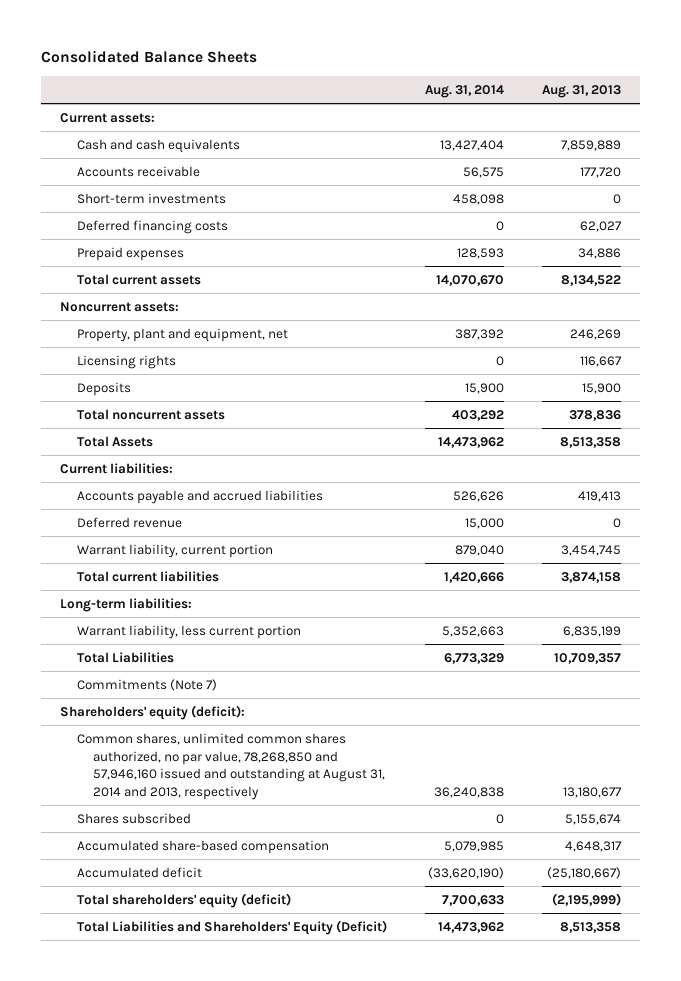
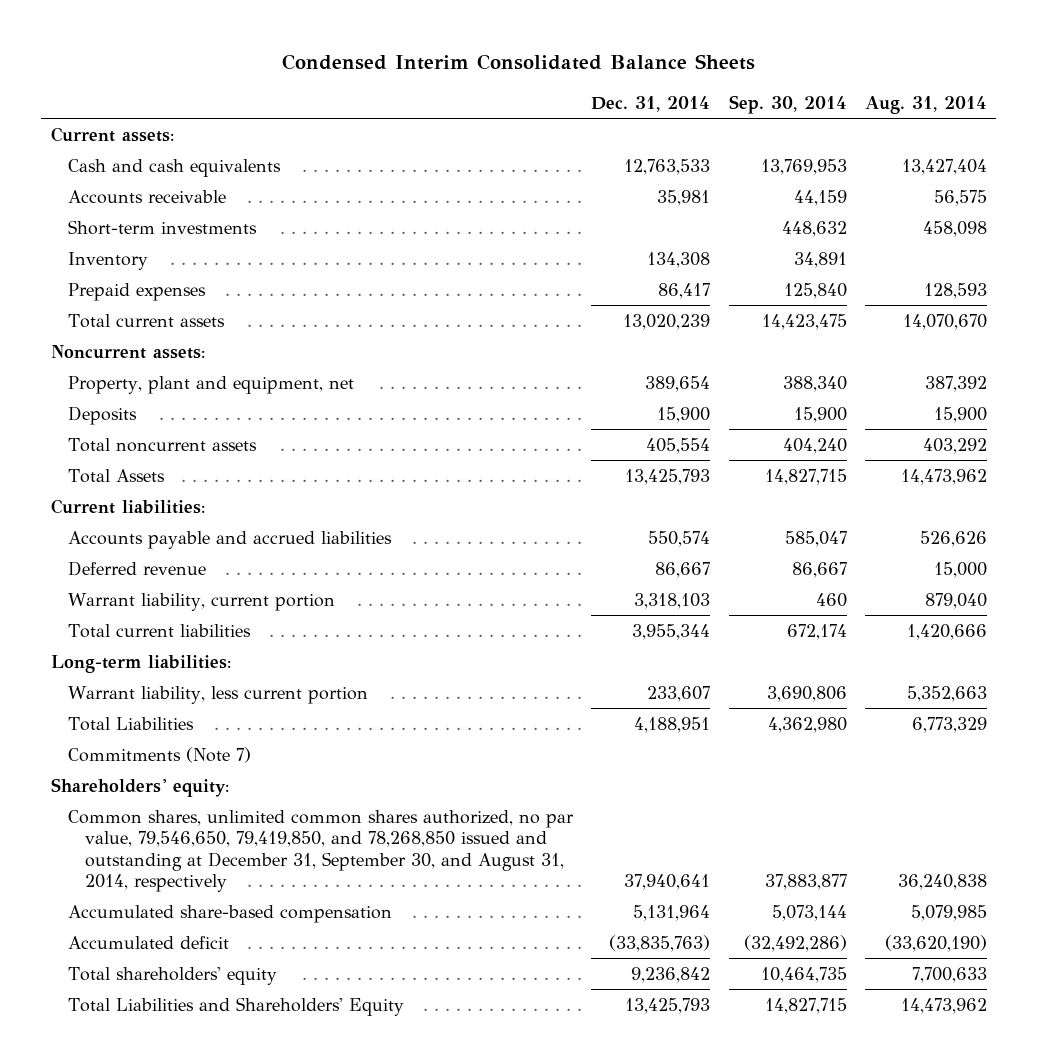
- Consolidated Balance Sheets
+ Condensed Interim Consolidated Balance Sheets
- | Aug. 31, 2014 | Aug. 31, 2013
+ | Dec. 31, 2014 | Sep. 30, 2014 | Aug. 31, 2014
- Deferred financing costs | 0 | 62,027
+ Inventory | 134,308 | 34,891 |
- Licensing rights | 0 | 116,667
- Shareholders' equity (deficit):
- Common shares, unlimited common shares authorized, no par value, 78,268,850 and 57,946,160 issued and outstanding at August 31, 2014 and 2013, respectively | 36,240,838 | 13,180,677
- Shares subscribed | 0 | 5,155,674
+ Shareholders' equity:
+ Common shares, unlimited common shares authorized, no par value, 79,546,650, 79,419,850, and 78,268,850 issued and outstanding at December 31, September 30, and August 31, 2014, respectively | 37,940,641 | 37,883,877 | 36,240,838
- Total shareholders' equity (deficit) | 7,700,633 | (2,195,999)
- Total Liabilities and Shareholders' Equity (Deficit) | 14,473,962 | 8,513,358
+ Total shareholders' equity | 9,236,842 | 10,464,735 | 7,700,633
+ Total Liabilities and Shareholders' Equity | 13,425,793 | 14,827,715 | 14,473,962

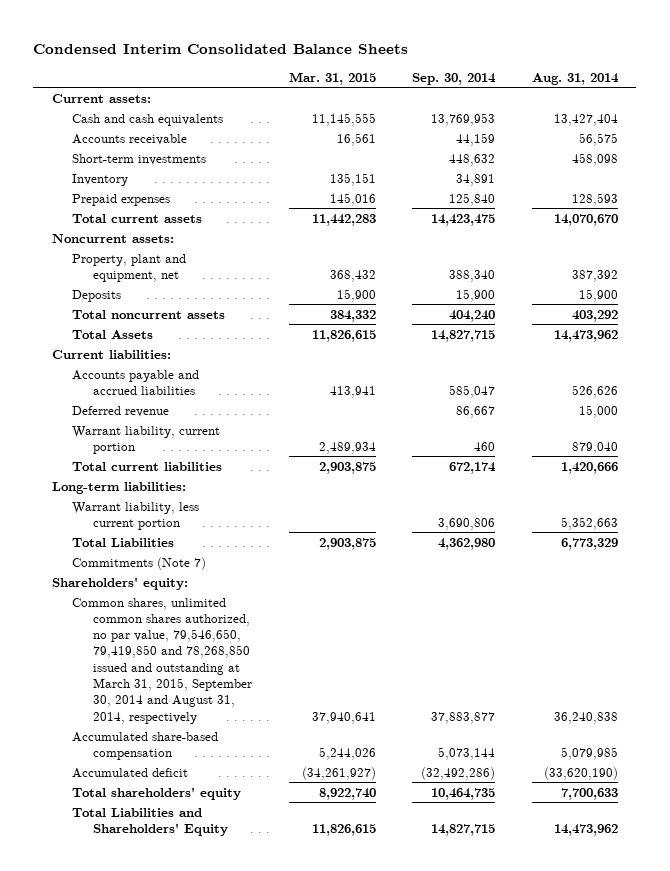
- | Dec. 31, 2014 | Sep. 30, 2014 | Aug. 31, 2014
+ | Mar. 31, 2015 | Sep. 30, 2014 | Aug. 31, 2014
- Common shares, unlimited common shares authorized, no par value, 79,546,650, 79,419,850, and 78,268,850 issued and outstanding at December 31, September 30, and August 31, 2014, respectively | 37,940,641 | 37,883,877 | 36,240,838
+ Common shares, unlimited common shares authorized, no par value, 79,546,650, 79,419,850 and 78,268,850 issued and outstanding at March 31, 2015, September 30, 2014 and August 31, 2014, respectively | 37,940,641 | 37,883,877 | 36,240,838

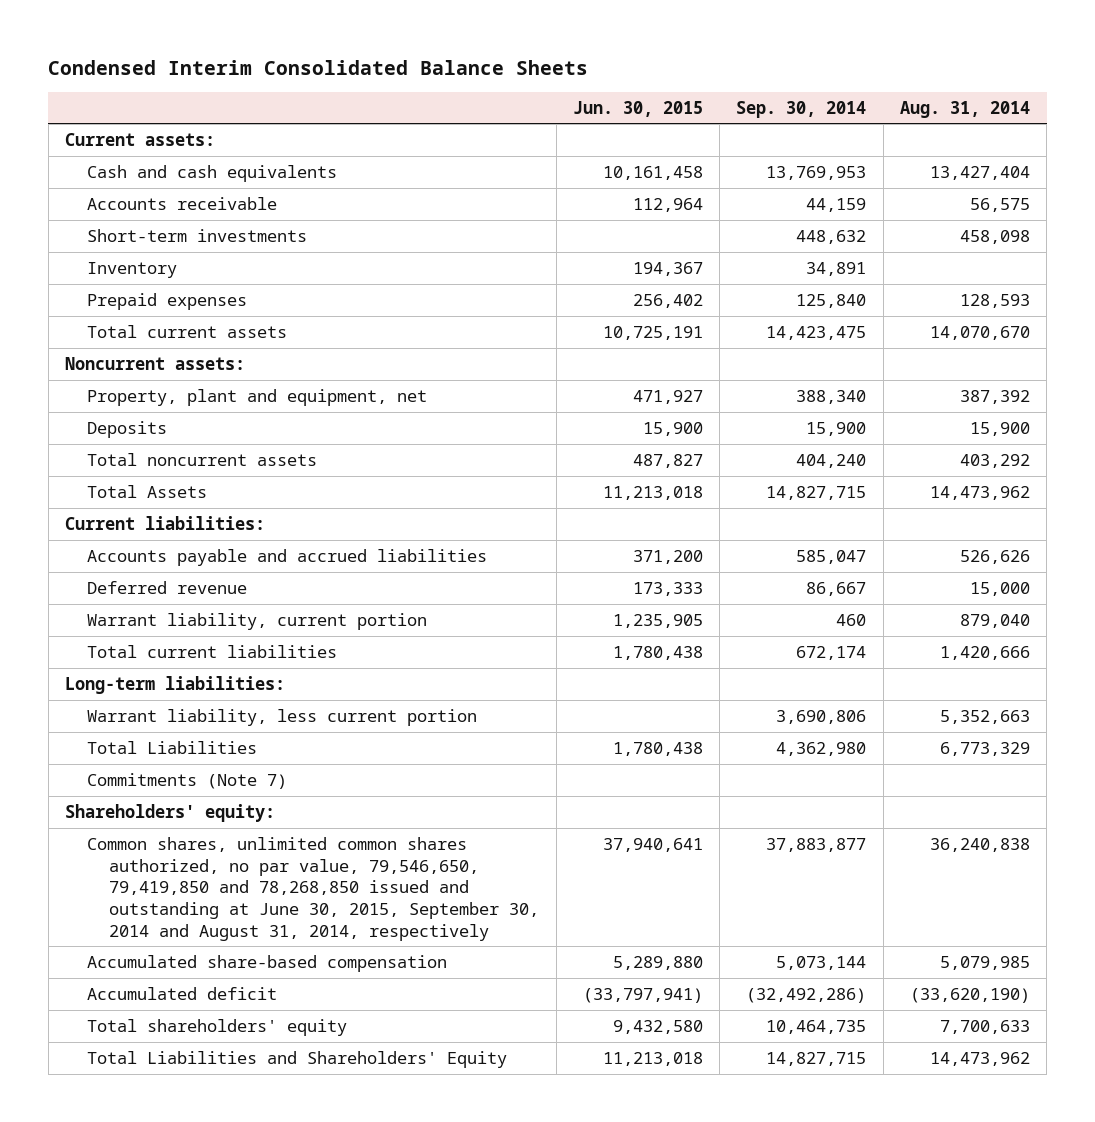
- | Mar. 31, 2015 | Sep. 30, 2014 | Aug. 31, 2014
+ | Jun. 30, 2015 | Sep. 30, 2014 | Aug. 31, 2014
- Common shares, unlimited common shares authorized, no par value, 79,546,650, 79,419,850 and 78,268,850 issued and outstanding at March 31, 2015, September 30, 2014 and August 31, 2014, respectively | 37,940,641 | 37,883,877 | 36,240,838
+ Common shares, unlimited common shares authorized, no par value, 79,546,650, 79,419,850 and 78,268,850 issued and outstanding at June 30, 2015, September 30, 2014 and August 31, 2014, respectively | 37,940,641 | 37,883,877 | 36,240,838

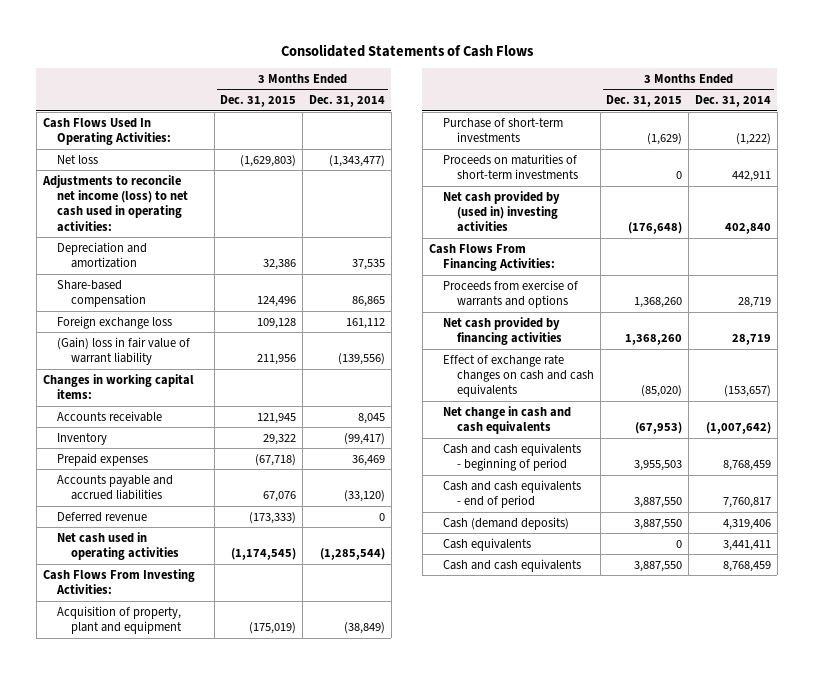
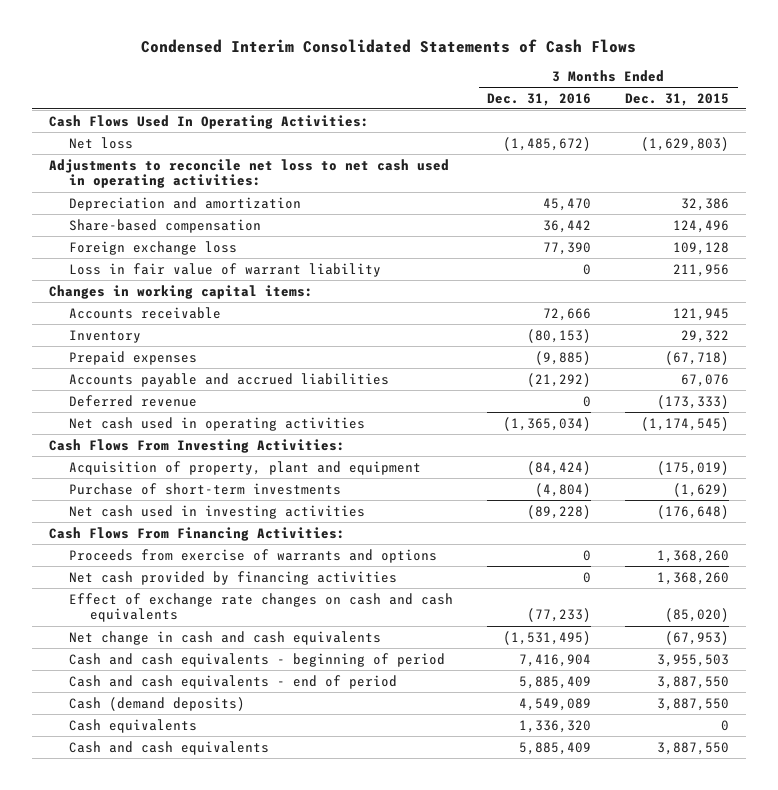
- Consolidated Statements of Cash Flows
+ Condensed Interim Consolidated Statements of Cash Flows
- | 3 Months Ended Dec. 31, 2015 | 3 Months Ended Dec. 31, 2014
+ | 3 Months Ended Dec. 31, 2016 | 3 Months Ended Dec. 31, 2015
- Adjustments to reconcile net income (loss) to net cash used in operating activities:
+ Adjustments to reconcile net loss to net cash used in operating activities:
- (Gain) loss in fair value of warrant liability | 211,956 | (139,556)
+ Loss in fair value of warrant liability | 0 | 211,956
- Proceeds on maturities of short-term investments | 0 | 442,911
- Net cash provided by (used in) investing activities | (176,648) | 402,840
+ Net cash used in investing activities | (89,228) | (176,648)

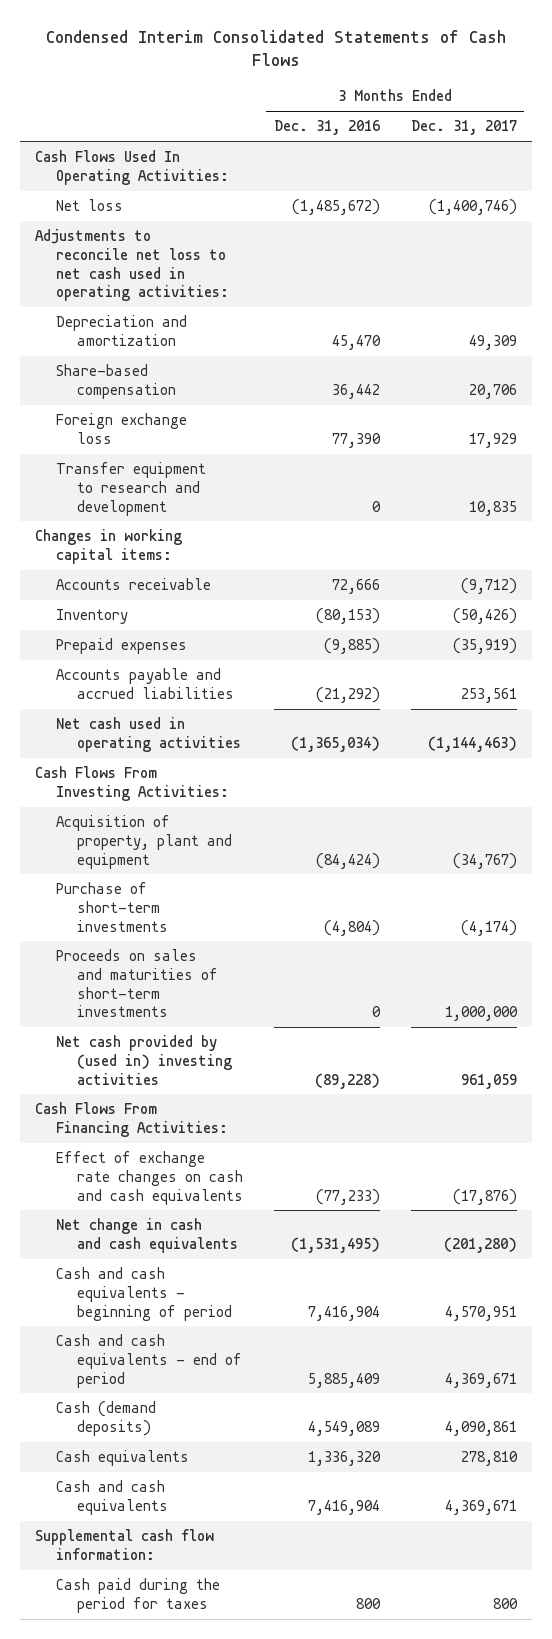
- | 3 Months Ended Dec. 31, 2016 | 3 Months Ended Dec. 31, 2015
+ | 3 Months Ended Dec. 31, 2016 | 3 Months Ended Dec. 31, 2017
- Loss in fair value of warrant liability | 0 | 211,956
+ Transfer equipment to research and development | 0 | 10,835
- Deferred revenue | 0 | (173,333)
- Net cash used in investing activities | (89,228) | (176,648)
+ Proceeds on sales and maturities of short-term investments | 0 | 1,000,000
+ Net cash provided by (used in) investing activities | (89,228) | 961,059
- Proceeds from exercise of warrants and options | 0 | 1,368,260
- Net cash provided by financing activities | 0 | 1,368,260
- Cash and cash equivalents | 5,885,409 | 3,887,550
+ Cash and cash equivalents | 7,416,904 | 4,369,671
+ Supplemental cash flow information:
+ Cash paid during the period for taxes | 800 | 800

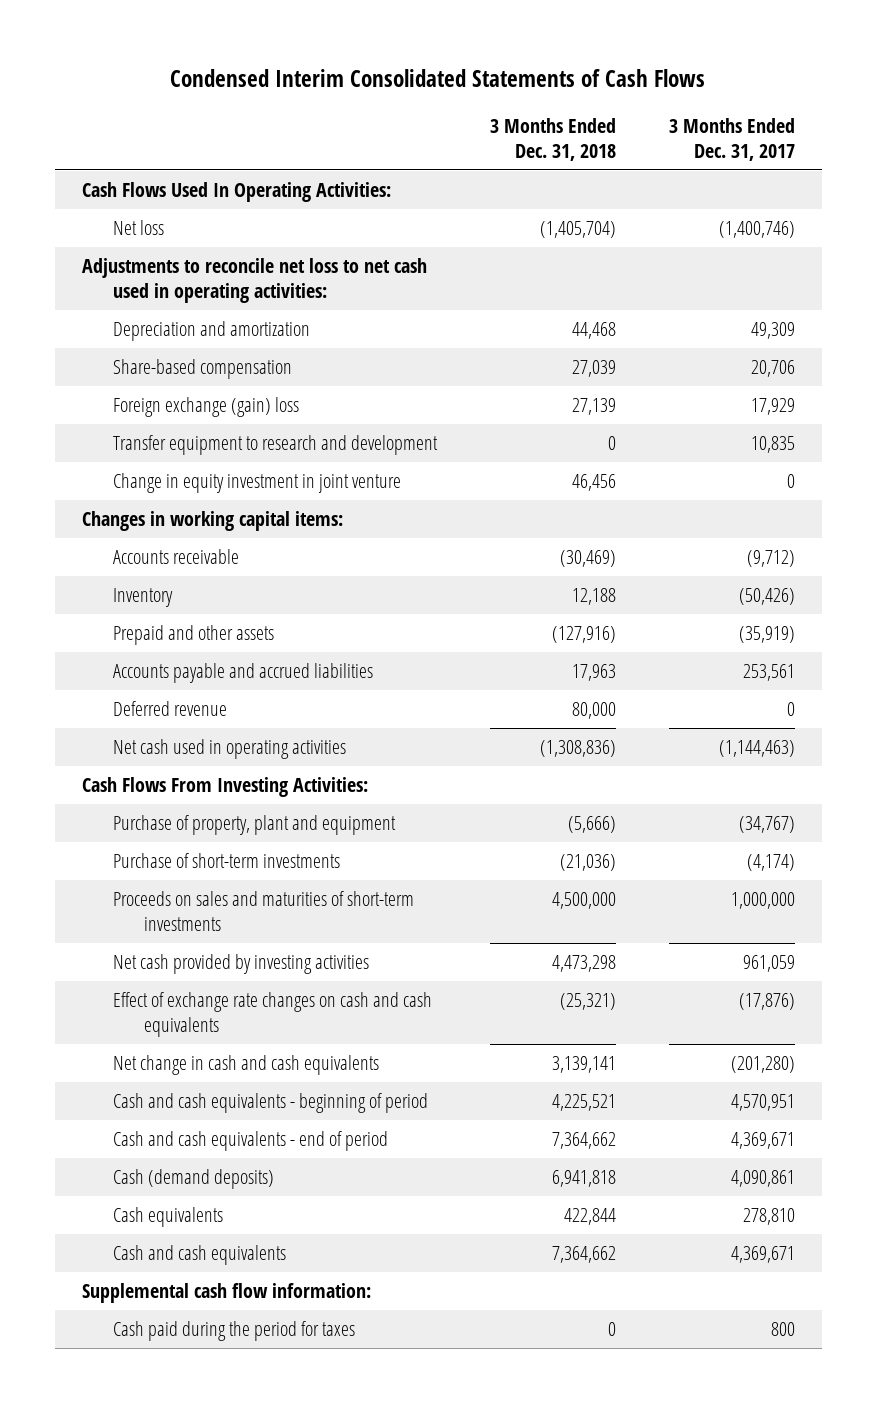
- | 3 Months Ended Dec. 31, 2016 | 3 Months Ended Dec. 31, 2017
+ | 3 Months Ended Dec. 31, 2018 | 3 Months Ended Dec. 31, 2017
- Foreign exchange loss | 77,390 | 17,929
+ Foreign exchange (gain) loss | 27,139 | 17,929
+ Change in equity investment in joint venture | 46,456 | 0
- Prepaid expenses | (9,885) | (35,919)
+ Prepaid and other assets | (127,916) | (35,919)
+ Deferred revenue | 80,000 | 0
- Acquisition of property, plant and equipment | (84,424) | (34,767)
+ Purchase of property, plant and equipment | (5,666) | (34,767)
- Net cash provided by (used in) investing activities | (89,228) | 961,059
- Cash Flows From Financing Activities:
+ Net cash provided by investing activities | 4,473,298 | 961,059

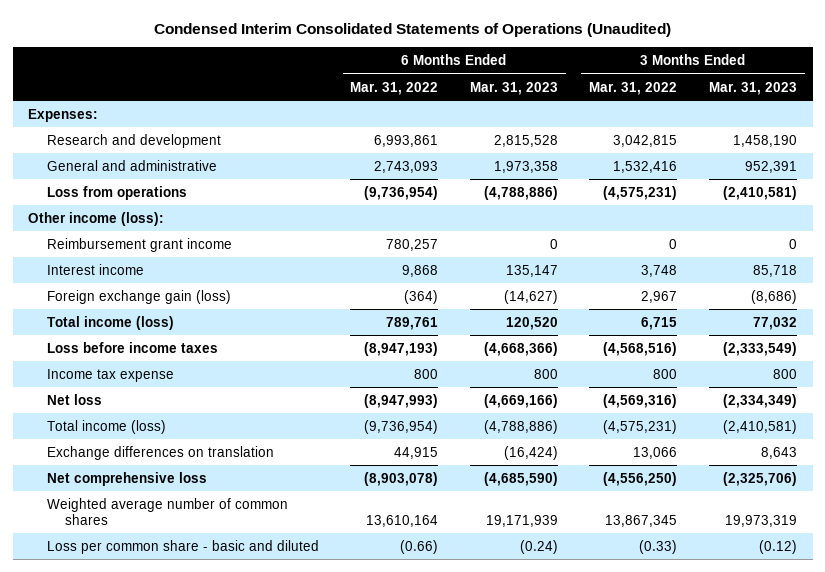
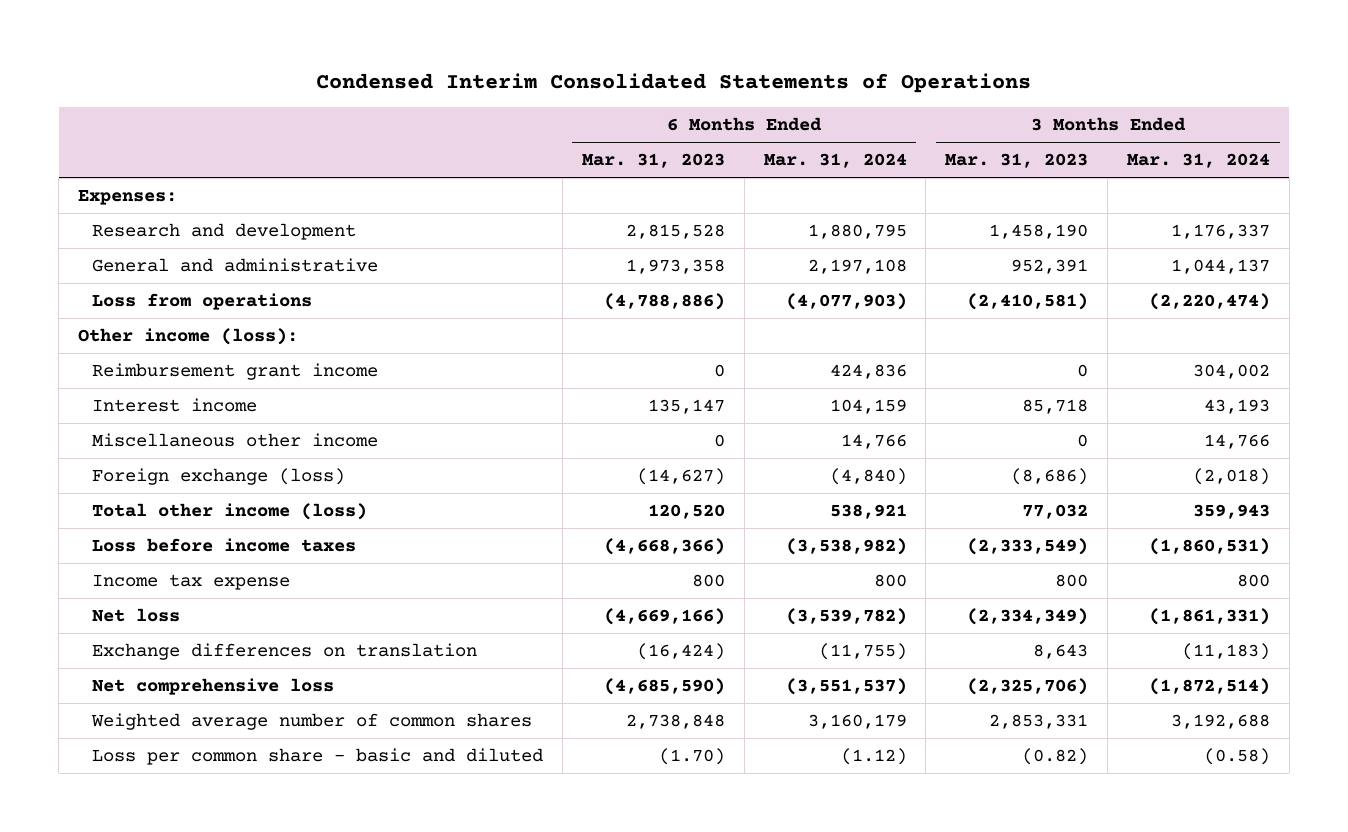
- Condensed Interim Consolidated Statements of Operations (Unaudited)
+ Condensed Interim Consolidated Statements of Operations
- | 6 Months Ended Mar. 31, 2022 | 6 Months Ended Mar. 31, 2023 | 3 Months Ended Mar. 31, 2022 | 3 Months Ended Mar. 31, 2023
+ | 6 Months Ended Mar. 31, 2023 | 6 Months Ended Mar. 31, 2024 | 3 Months Ended Mar. 31, 2023 | 3 Months Ended Mar. 31, 2024
- Foreign exchange gain (loss) | (364) | (14,627) | 2,967 | (8,686)
- Total income (loss) | 789,761 | 120,520 | 6,715 | 77,032
+ Miscellaneous other income | 0 | 14,766 | 0 | 14,766
+ Foreign exchange (loss) | (14,627) | (4,840) | (8,686) | (2,018)
+ Total other income (loss) | 120,520 | 538,921 | 77,032 | 359,943
- Total income (loss) | (9,736,954) | (4,788,886) | (4,575,231) | (2,410,581)
- Weighted average number of common shares | 13,610,164 | 19,171,939 | 13,867,345 | 19,973,319
- Loss per common share - basic and diluted | (0.66) | (0.24) | (0.33) | (0.12)
+ Weighted average number of common shares | 2,738,848 | 3,160,179 | 2,853,331 | 3,192,688
+ Loss per common share - basic and diluted | (1.70) | (1.12) | (0.82) | (0.58)

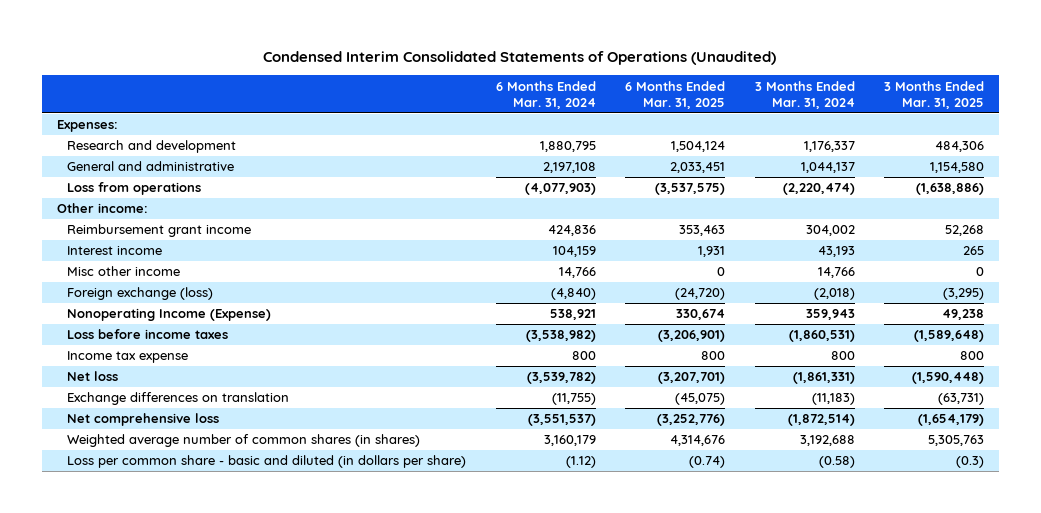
- Condensed Interim Consolidated Statements of Operations
+ Condensed Interim Consolidated Statements of Operations (Unaudited)
- | 6 Months Ended Mar. 31, 2023 | 6 Months Ended Mar. 31, 2024 | 3 Months Ended Mar. 31, 2023 | 3 Months Ended Mar. 31, 2024
+ | 6 Months Ended Mar. 31, 2024 | 6 Months Ended Mar. 31, 2025 | 3 Months Ended Mar. 31, 2024 | 3 Months Ended Mar. 31, 2025
- Other income (loss):
+ Other income:
- Miscellaneous other income | 0 | 14,766 | 0 | 14,766
+ Misc other income | 14,766 | 0 | 14,766 | 0
- Total other income (loss) | 120,520 | 538,921 | 77,032 | 359,943
+ Nonoperating Income (Expense) | 538,921 | 330,674 | 359,943 | 49,238
- Weighted average number of common shares | 2,738,848 | 3,160,179 | 2,853,331 | 3,192,688
- Loss per common share - basic and diluted | (1.70) | (1.12) | (0.82) | (0.58)
+ Weighted average number of common shares (in shares) | 3,160,179 | 4,314,676 | 3,192,688 | 5,305,763
+ Loss per common share - basic and diluted (in dollars per share) | (1.12) | (0.74) | (0.58) | (0.3)

